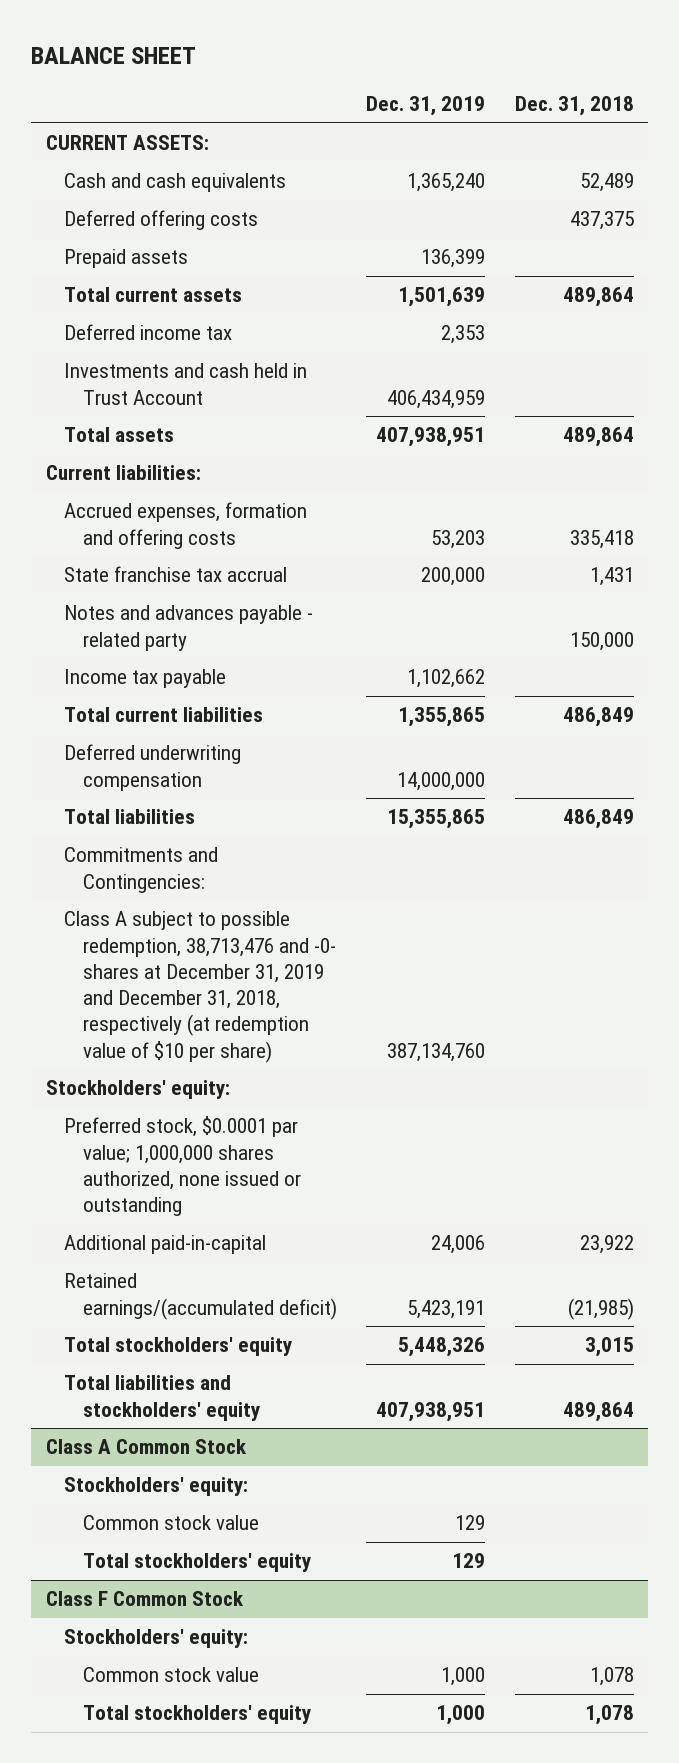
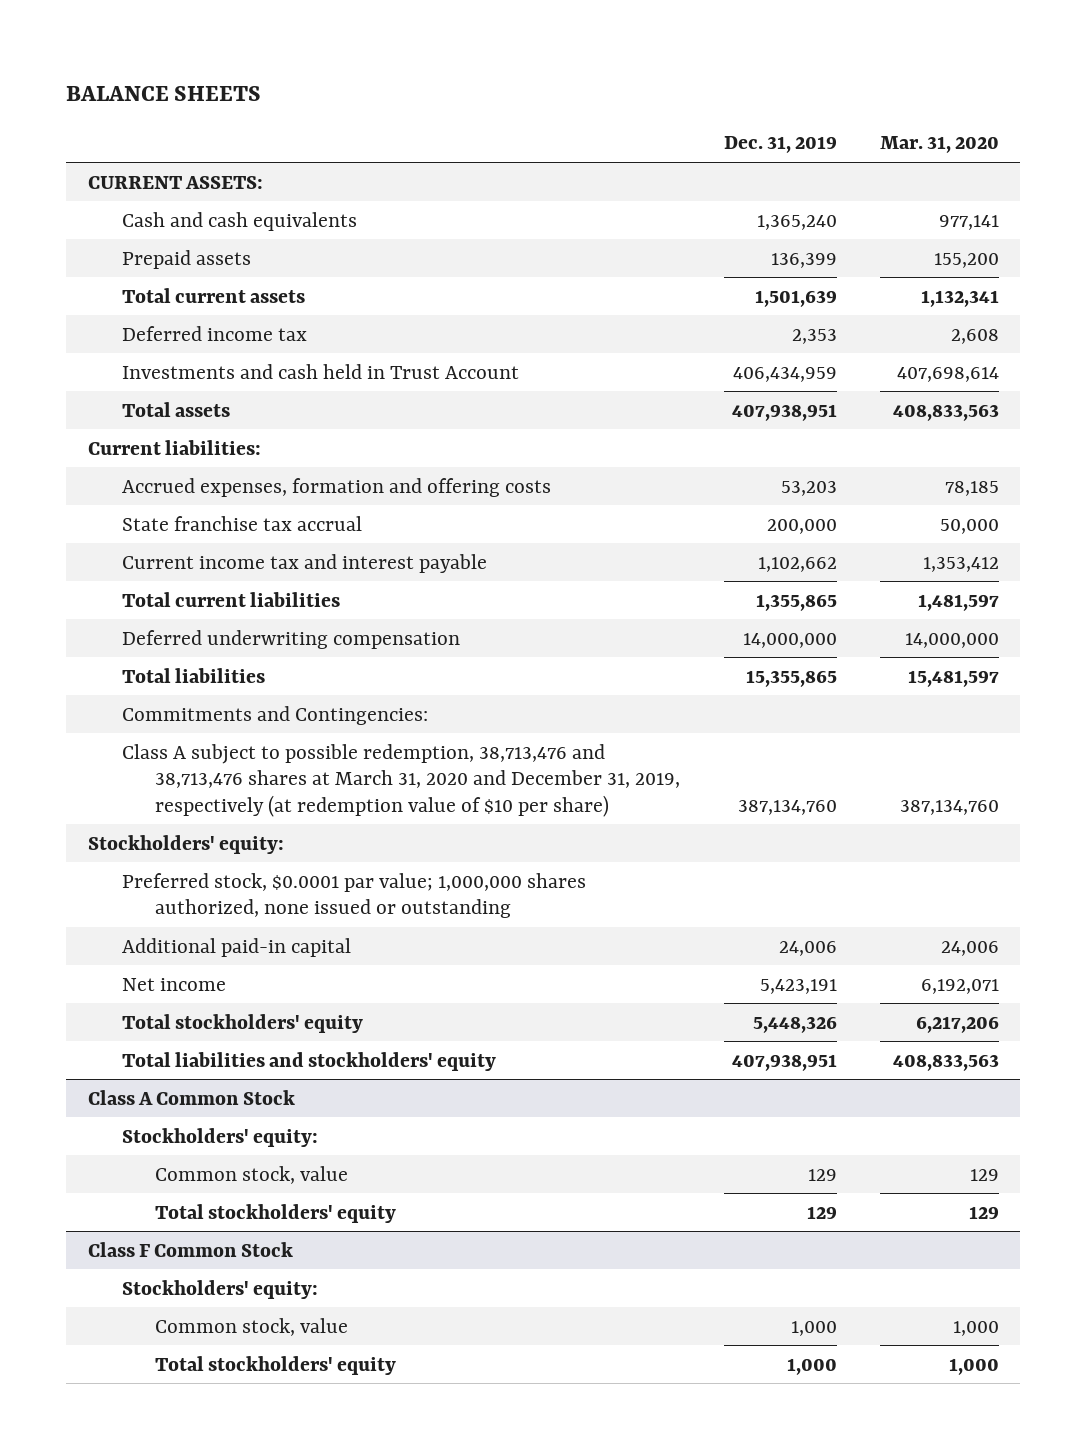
- BALANCE SHEET
+ BALANCE SHEETS
- | Dec. 31, 2019 | Dec. 31, 2018
+ | Dec. 31, 2019 | Mar. 31, 2020
- Deferred offering costs | | 437,375
- Notes and advances payable - related party | | 150,000
- Income tax payable | 1,102,662 |
+ Current income tax and interest payable | 1,102,662 | 1,353,412
- Class A subject to possible redemption, 38,713,476 and -0- shares at December 31, 2019 and December 31, 2018, respectively (at redemption value of $10 per share) | 387,134,760 |
+ Class A subject to possible redemption, 38,713,476 and 38,713,476 shares at March 31, 2020 and December 31, 2019, respectively (at redemption value of $10 per share) | 387,134,760 | 387,134,760
- Additional paid-in-capital | 24,006 | 23,922
- Retained earnings/(accumulated deficit) | 5,423,191 | (21,985)
+ Additional paid-in capital | 24,006 | 24,006
+ Net income | 5,423,191 | 6,192,071
@ Class A Common Stock
- Common stock value | 129 |
+ Common stock, value | 129 | 129
@ Class F Common Stock
- Common stock value | 1,000 | 1,078
+ Common stock, value | 1,000 | 1,000

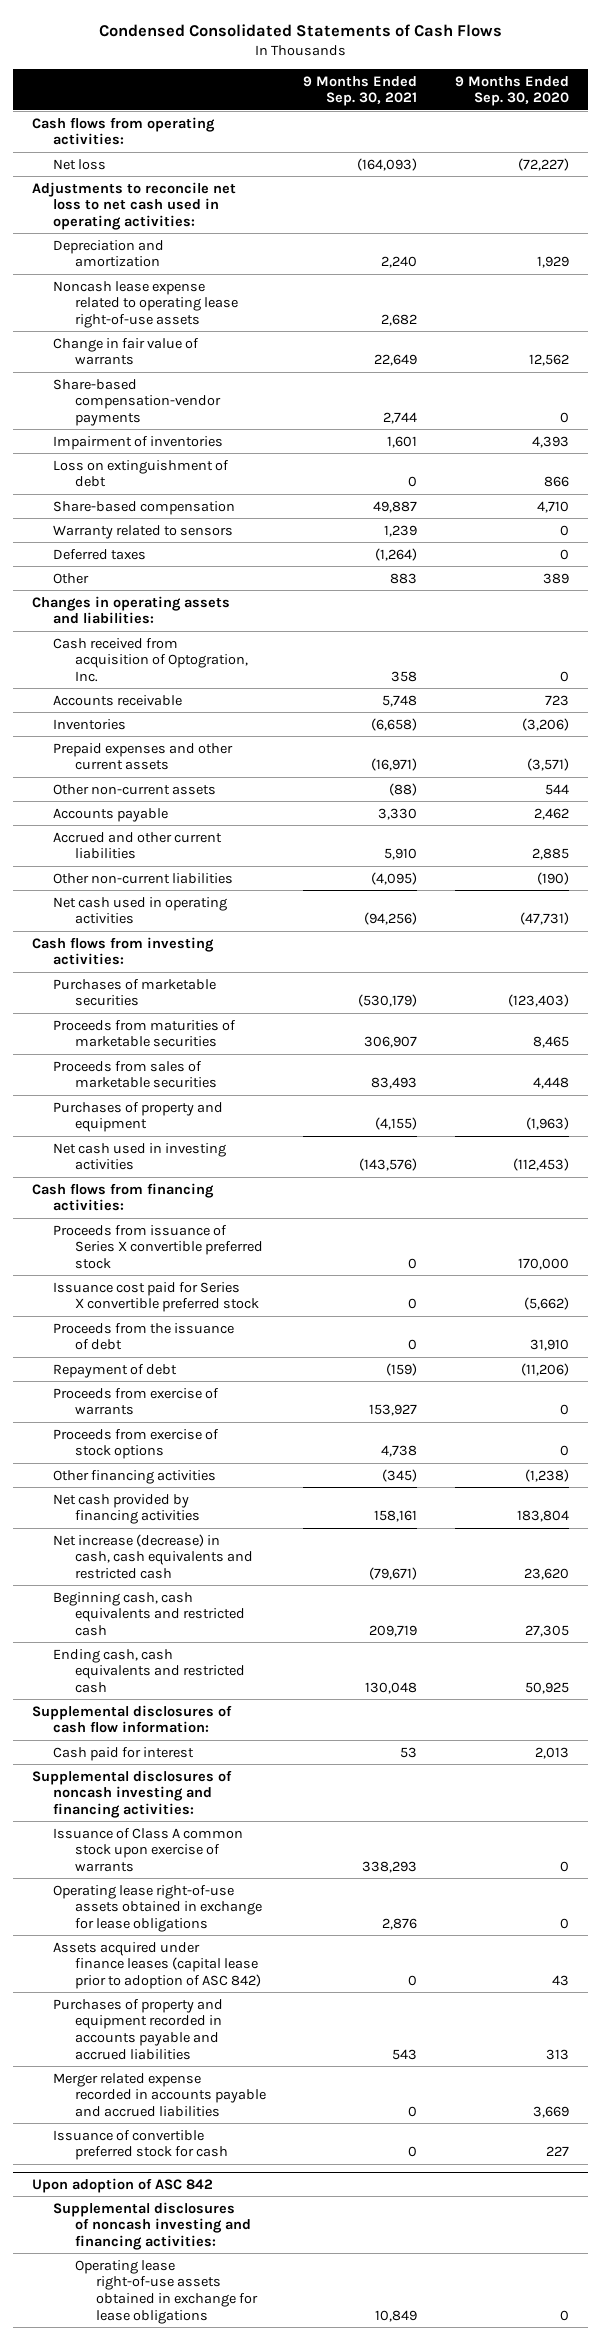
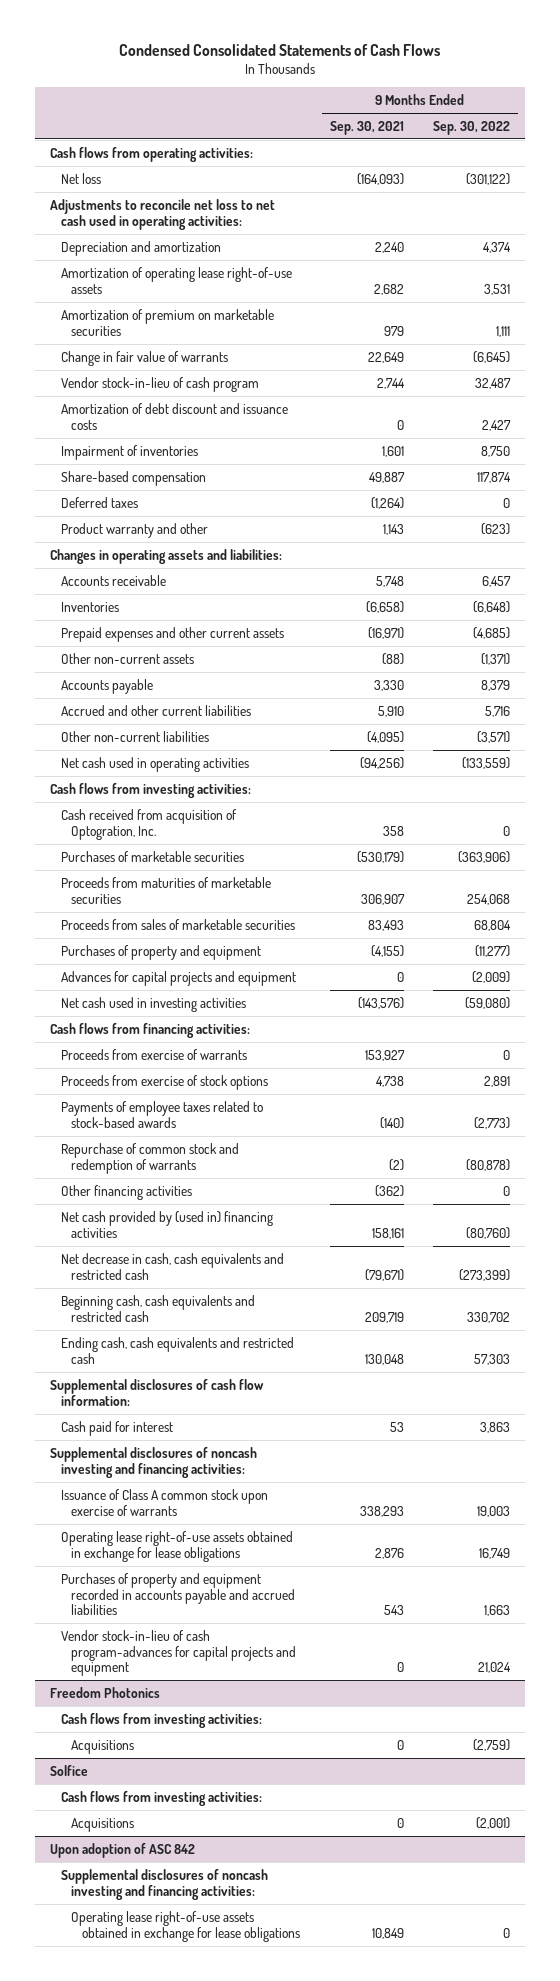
- | 9 Months Ended Sep. 30, 2021 | 9 Months Ended Sep. 30, 2020
+ | 9 Months Ended Sep. 30, 2021 | 9 Months Ended Sep. 30, 2022
- Noncash lease expense related to operating lease right-of-use assets | 2,682 |
+ Amortization of operating lease right-of-use assets | 2,682 | 3,531
+ Amortization of premium on marketable securities | 979 | 1,111
- Share-based compensation-vendor payments | 2,744 | 0
+ Vendor stock-in-lieu of cash program | 2,744 | 32,487
+ Amortization of debt discount and issuance costs | 0 | 2,427
- Loss on extinguishment of debt | 0 | 866
- Warranty related to sensors | 1,239 | 0
- Other | 883 | 389
+ Product warranty and other | 1,143 | (623)
moved down: Cash received from acquisition of Optogration, Inc. | 358 | 0
+ Advances for capital projects and equipment | 0 | (2,009)
- Proceeds from issuance of Series X convertible preferred stock | 0 | 170,000
- Issuance cost paid for Series X convertible preferred stock | 0 | (5,662)
- Proceeds from the issuance of debt | 0 | 31,910
- Repayment of debt | (159) | (11,206)
- Other financing activities | (345) | (1,238)
- Net cash provided by financing activities | 158,161 | 183,804
- Net increase (decrease) in cash, cash equivalents and restricted cash | (79,671) | 23,620
+ Payments of employee taxes related to stock-based awards | (140) | (2,773)
+ Repurchase of common stock and redemption of warrants | (2) | (80,878)
+ Other financing activities | (362) | 0
+ Net cash provided by (used in) financing activities | 158,161 | (80,760)
+ Net decrease in cash, cash equivalents and restricted cash | (79,671) | (273,399)
- Assets acquired under finance leases (capital lease prior to adoption of ASC 842) | 0 | 43
- Merger related expense recorded in accounts payable and accrued liabilities | 0 | 3,669
- Issuance of convertible preferred stock for cash | 0 | 227
+ Vendor stock-in-lieu of cash program-advances for capital projects and equipment | 0 | 21,024
+ Freedom Photonics
+ Cash flows from investing activities:
+ Acquisitions | 0 | (2,759)
+ Solfice
+ Cash flows from investing activities:
+ Acquisitions | 0 | (2,001)

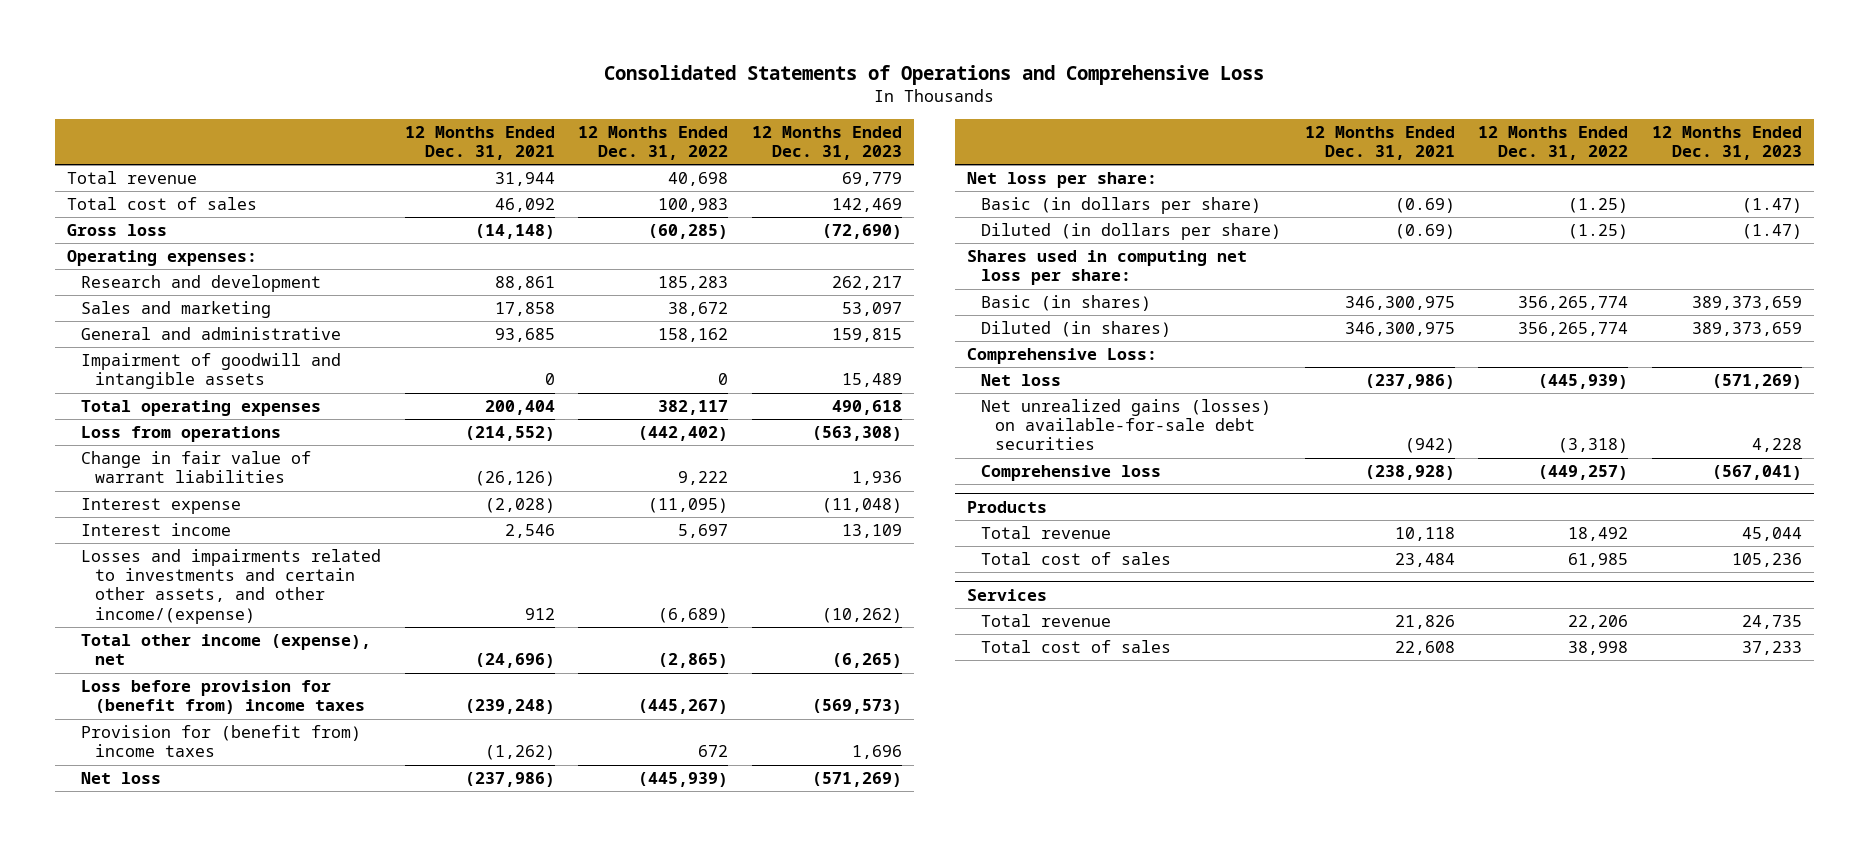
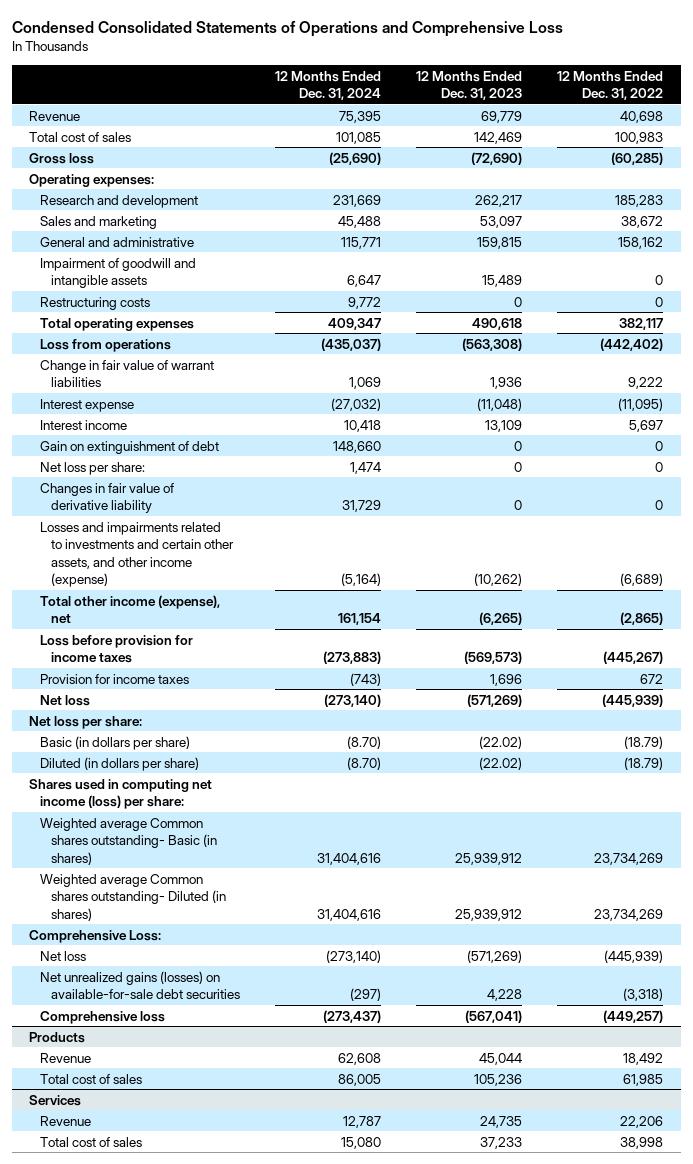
- Consolidated Statements of Operations and Comprehensive Loss
+ Condensed Consolidated Statements of Operations and Comprehensive Loss
- | 12 Months Ended Dec. 31, 2021 | 12 Months Ended Dec. 31, 2022 | 12 Months Ended Dec. 31, 2023
+ | 12 Months Ended Dec. 31, 2024 | 12 Months Ended Dec. 31, 2023 | 12 Months Ended Dec. 31, 2022
- Total revenue | 31,944 | 40,698 | 69,779
+ Revenue | 75,395 | 69,779 | 40,698
+ Restructuring costs | 9,772 | 0 | 0
- Losses and impairments related to investments and certain other assets, and other income/(expense) | 912 | (6,689) | (10,262)
+ Gain on extinguishment of debt | 148,660 | 0 | 0
+ Net loss per share: | 1,474 | 0 | 0
+ Changes in fair value of derivative liability | 31,729 | 0 | 0
+ Losses and impairments related to investments and certain other assets, and other income (expense) | (5,164) | (10,262) | (6,689)
- Loss before provision for (benefit from) income taxes | (239,248) | (445,267) | (569,573)
- Provision for (benefit from) income taxes | (1,262) | 672 | 1,696
+ Loss before provision for income taxes | (273,883) | (569,573) | (445,267)
+ Provision for income taxes | (743) | 1,696 | 672
- Basic (in dollars per share) | (0.69) | (1.25) | (1.47)
- Diluted (in dollars per share) | (0.69) | (1.25) | (1.47)
- Shares used in computing net loss per share:
- Basic (in shares) | 346,300,975 | 356,265,774 | 389,373,659
- Diluted (in shares) | 346,300,975 | 356,265,774 | 389,373,659
+ Basic (in dollars per share) | (8.70) | (22.02) | (18.79)
+ Diluted (in dollars per share) | (8.70) | (22.02) | (18.79)
+ Shares used in computing net income (loss) per share:
+ Weighted average Common shares outstanding- Basic (in shares) | 31,404,616 | 25,939,912 | 23,734,269
+ Weighted average Common shares outstanding- Diluted (in shares) | 31,404,616 | 25,939,912 | 23,734,269
@ Products
- Total revenue | 10,118 | 18,492 | 45,044
+ Revenue | 62,608 | 45,044 | 18,492
@ Services
- Total revenue | 21,826 | 22,206 | 24,735
+ Revenue | 12,787 | 24,735 | 22,206

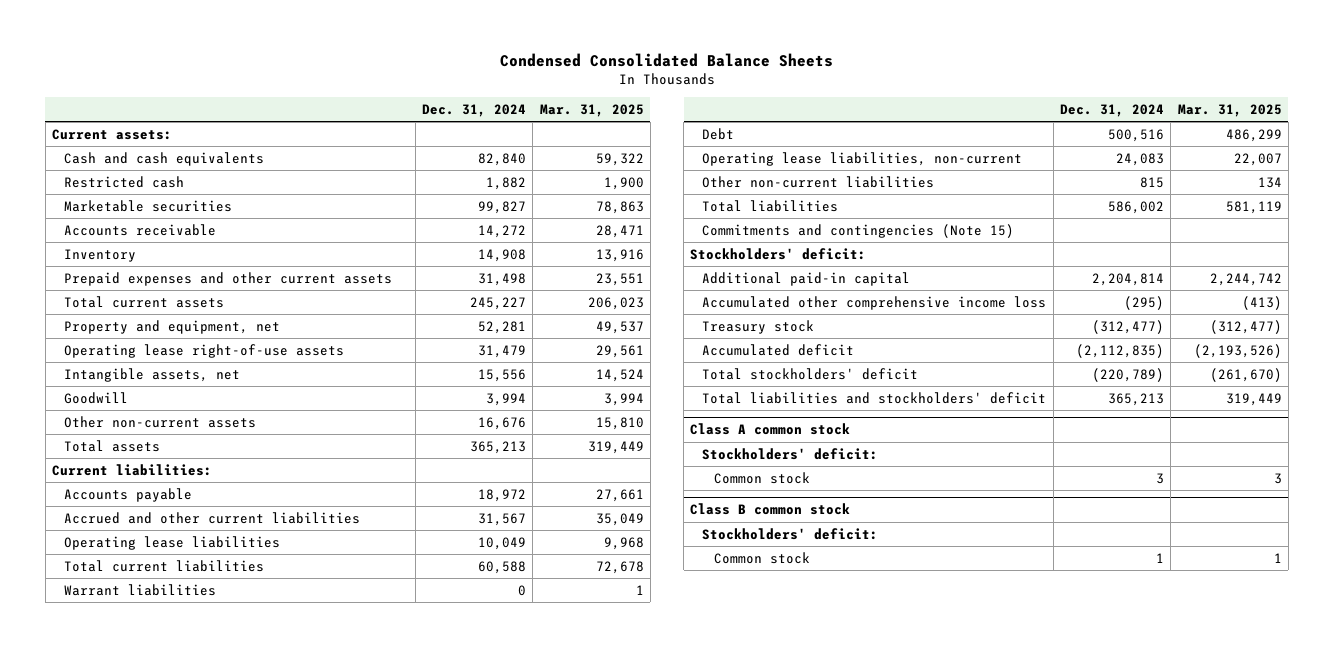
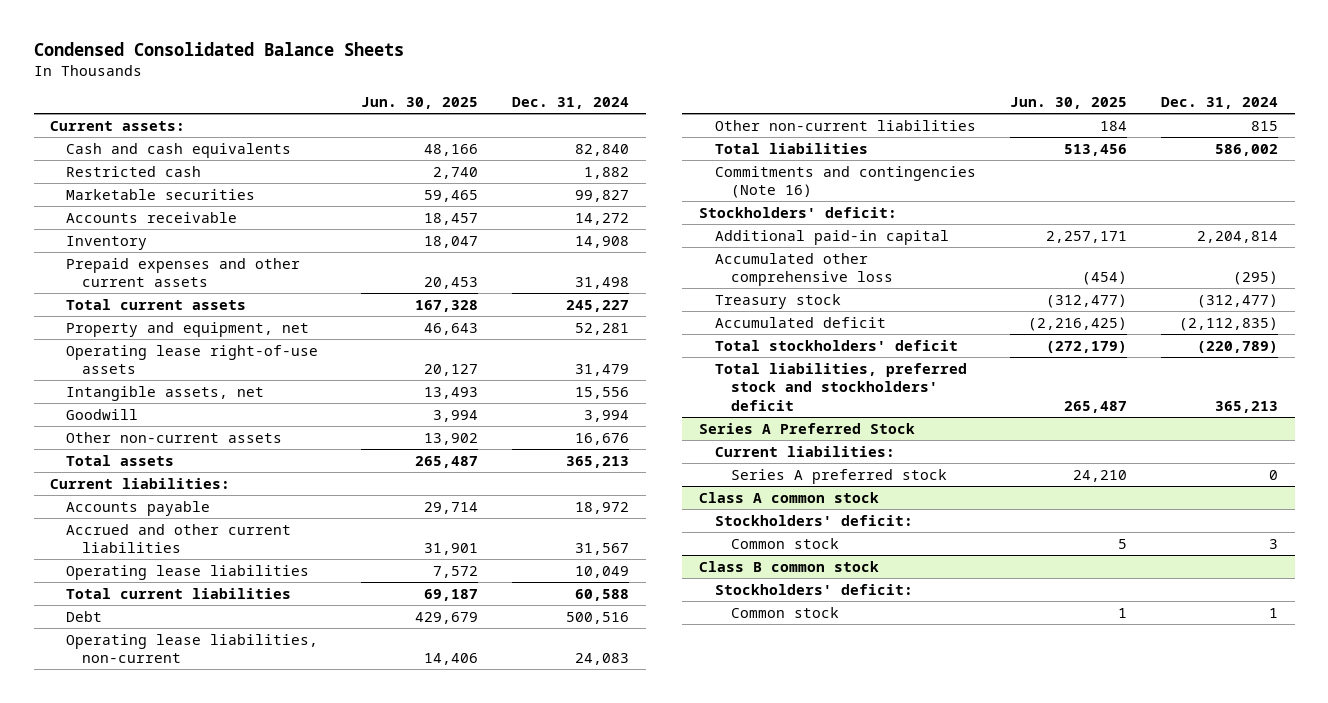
- | Dec. 31, 2024 | Mar. 31, 2025
+ | Jun. 30, 2025 | Dec. 31, 2024
- Warrant liabilities | 0 | 1
- Commitments and contingencies (Note 15)
+ Commitments and contingencies (Note 16)
- Accumulated other comprehensive income loss | (295) | (413)
+ Accumulated other comprehensive loss | (454) | (295)
- Total liabilities and stockholders' deficit | 365,213 | 319,449
+ Total liabilities, preferred stock and stockholders' deficit | 265,487 | 365,213
+ Series A Preferred Stock
+ Current liabilities:
+ Series A preferred stock | 24,210 | 0

